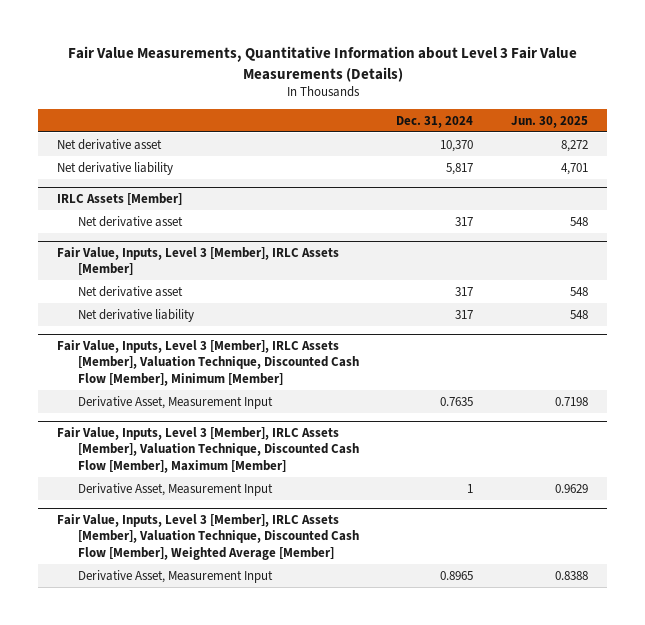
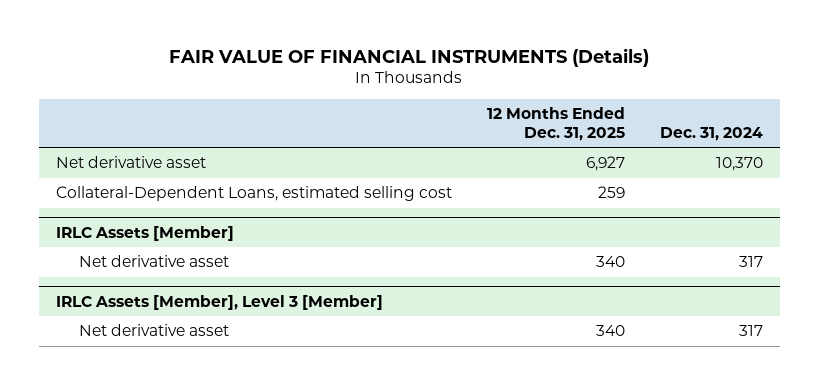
- Fair Value Measurements, Quantitative Information about Level 3 Fair Value Measurements (Details)
+ FAIR VALUE OF FINANCIAL INSTRUMENTS (Details)
- | Dec. 31, 2024 | Jun. 30, 2025
+ | 12 Months Ended Dec. 31, 2025 | Dec. 31, 2024
- Net derivative liability | 5,817 | 4,701
+ Collateral-Dependent Loans, estimated selling cost | 259 |
- Fair Value, Inputs, Level 3 [Member], IRLC Assets [Member]
+ IRLC Assets [Member], Level 3 [Member]
- Net derivative liability | 317 | 548
- Fair Value, Inputs, Level 3 [Member], IRLC Assets [Member], Valuation Technique, Discounted Cash Flow [Member], Minimum [Member]
- Derivative Asset, Measurement Input | 0.7635 | 0.7198
- Fair Value, Inputs, Level 3 [Member], IRLC Assets [Member], Valuation Technique, Discounted Cash Flow [Member], Maximum [Member]
- Derivative Asset, Measurement Input | 1 | 0.9629
- Fair Value, Inputs, Level 3 [Member], IRLC Assets [Member], Valuation Technique, Discounted Cash Flow [Member], Weighted Average [Member]
- Derivative Asset, Measurement Input | 0.8965 | 0.8388

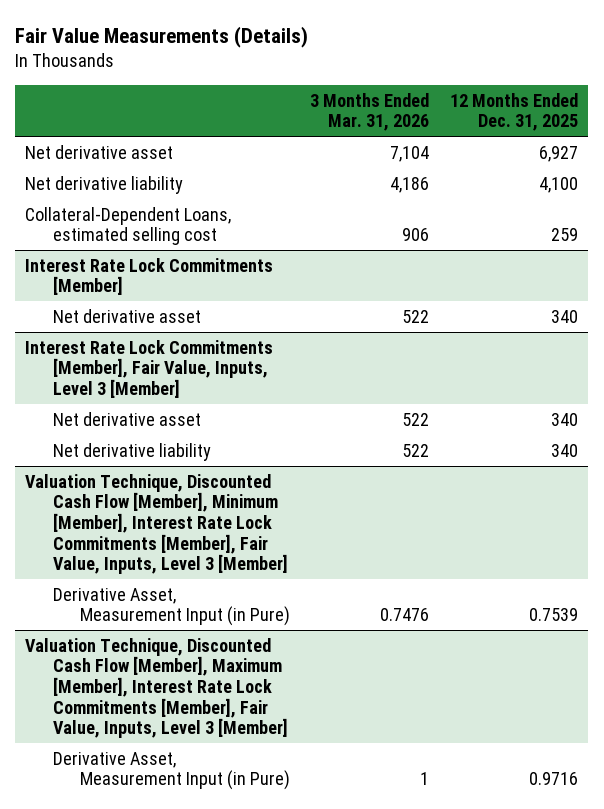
- FAIR VALUE OF FINANCIAL INSTRUMENTS (Details)
+ Fair Value Measurements (Details)
- | 12 Months Ended Dec. 31, 2025 | Dec. 31, 2024
+ | 3 Months Ended Mar. 31, 2026 | 12 Months Ended Dec. 31, 2025
+ Net derivative liability | 4,186 | 4,100
- IRLC Assets [Member]
+ Interest Rate Lock Commitments [Member]
- IRLC Assets [Member], Level 3 [Member]
+ Interest Rate Lock Commitments [Member], Fair Value, Inputs, Level 3 [Member]
+ Net derivative liability | 522 | 340
+ Valuation Technique, Discounted Cash Flow [Member], Minimum [Member], Interest Rate Lock Commitments [Member], Fair Value, Inputs, Level 3 [Member]
+ Derivative Asset, Measurement Input (in Pure) | 0.7476 | 0.7539
+ Valuation Technique, Discounted Cash Flow [Member], Maximum [Member], Interest Rate Lock Commitments [Member], Fair Value, Inputs, Level 3 [Member]
+ Derivative Asset, Measurement Input (in Pure) | 1 | 0.9716

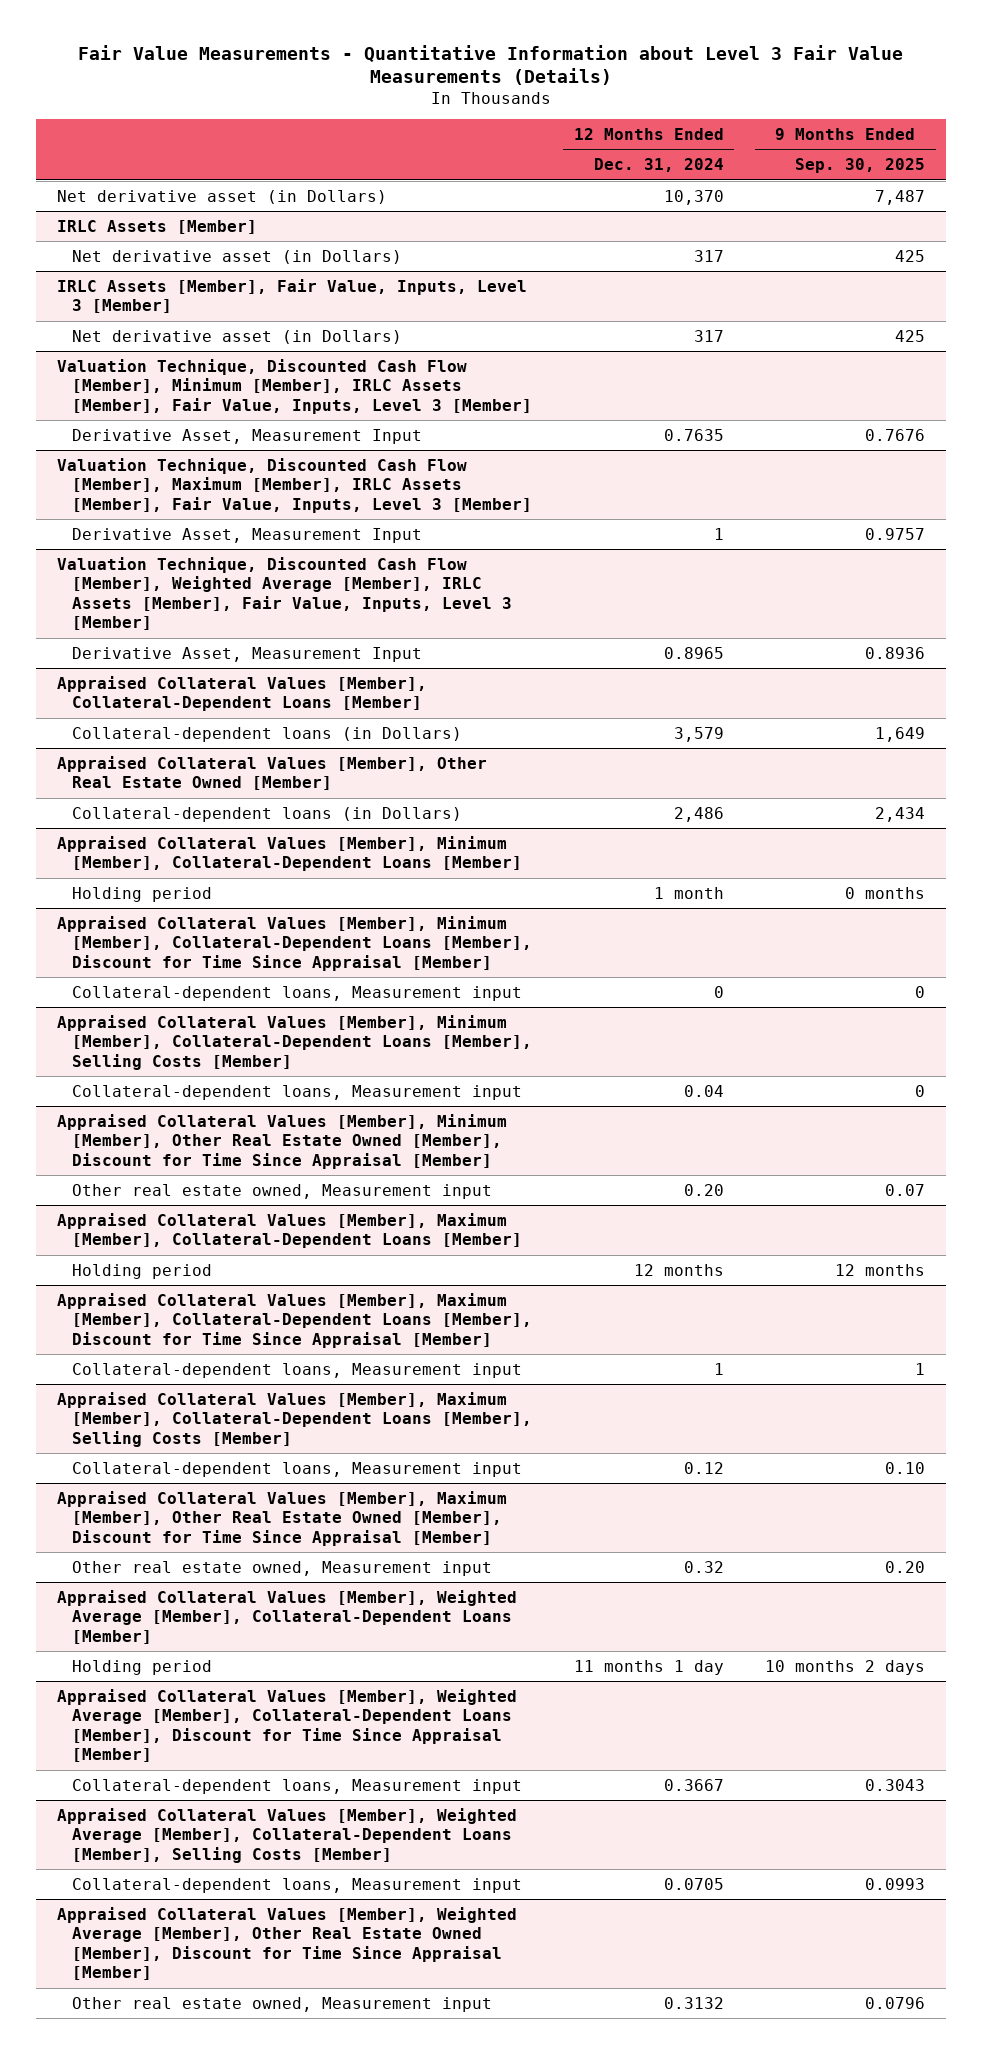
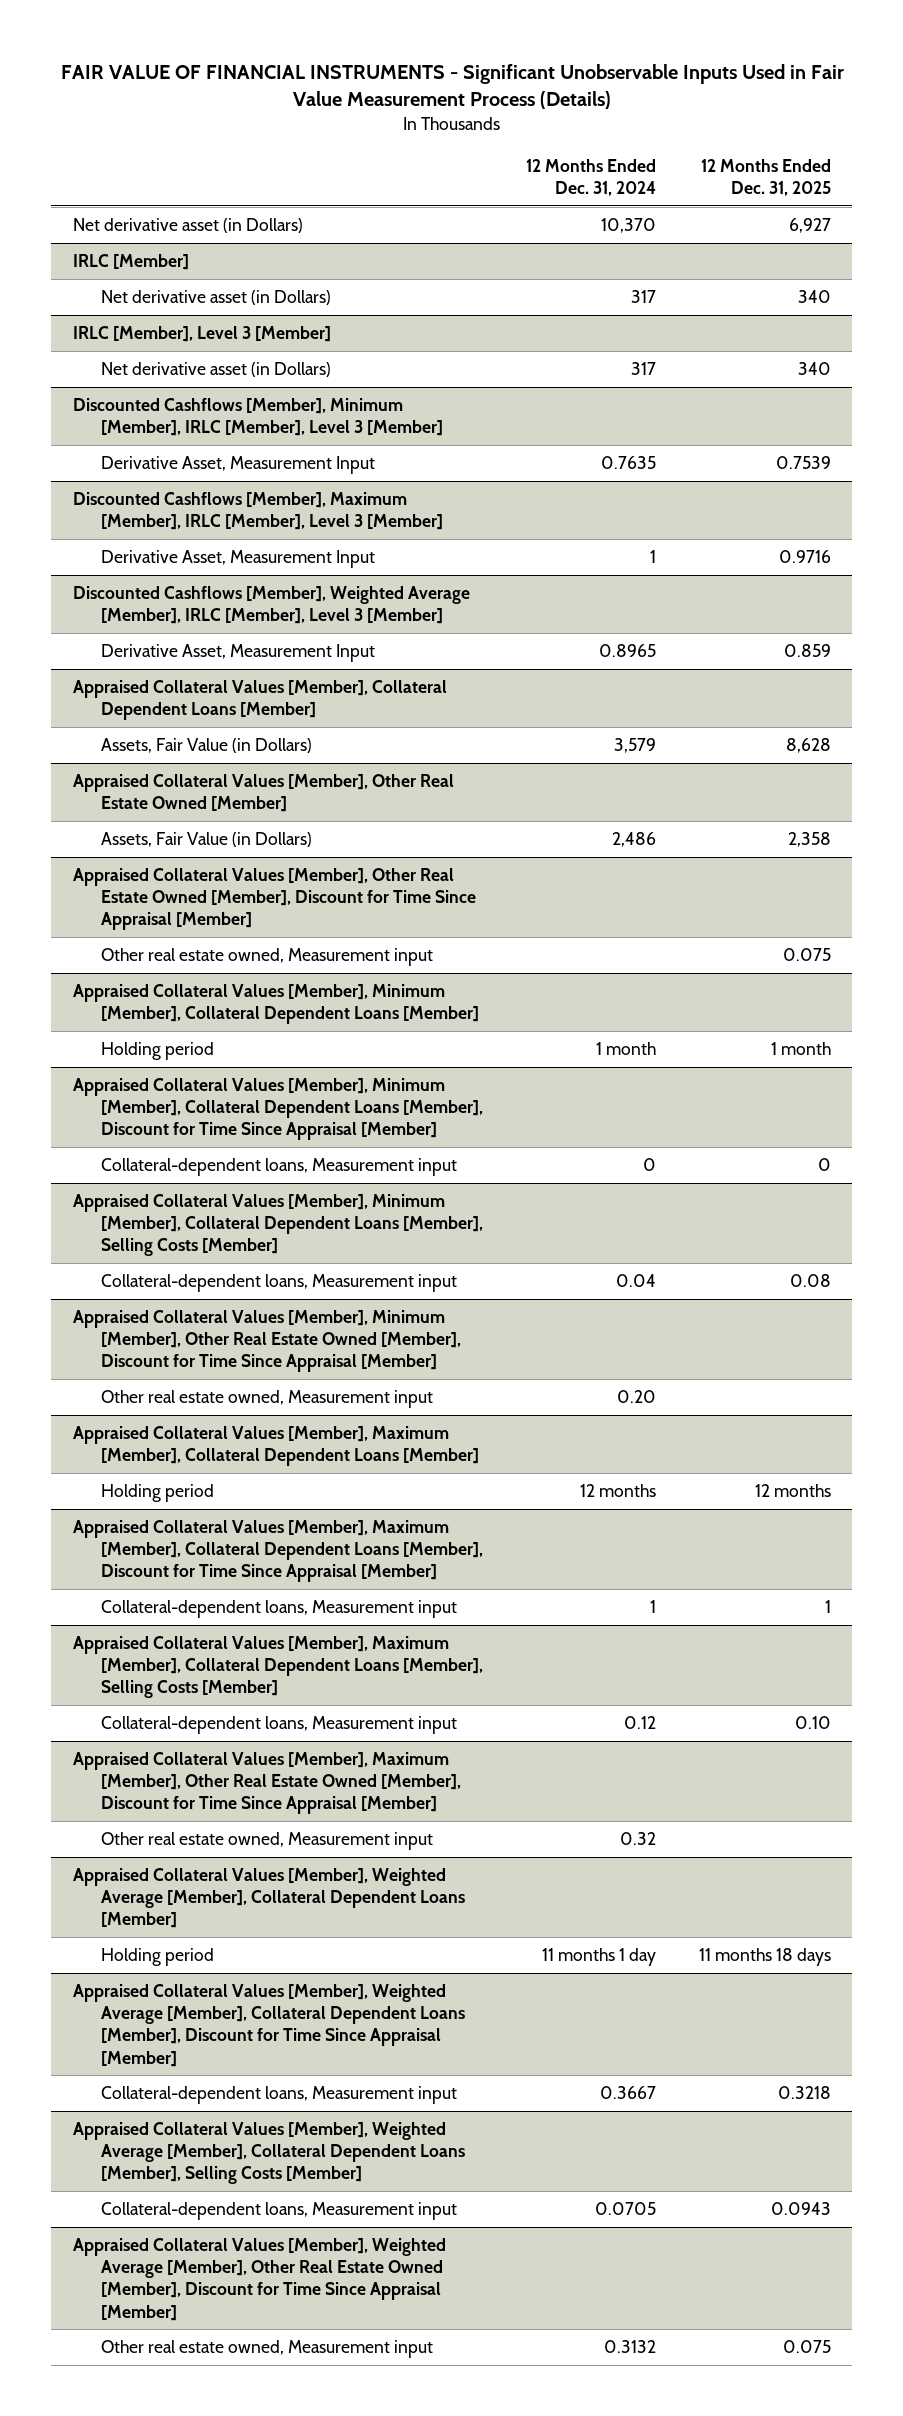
- Fair Value Measurements - Quantitative Information about Level 3 Fair Value Measurements (Details)
+ FAIR VALUE OF FINANCIAL INSTRUMENTS - Significant Unobservable Inputs Used in Fair Value Measurement Process (Details)
- | 12 Months Ended Dec. 31, 2024 | 9 Months Ended Sep. 30, 2025
+ | 12 Months Ended Dec. 31, 2024 | 12 Months Ended Dec. 31, 2025
- IRLC Assets [Member]
+ IRLC [Member]
- IRLC Assets [Member], Fair Value, Inputs, Level 3 [Member]
+ IRLC [Member], Level 3 [Member]
- Valuation Technique, Discounted Cash Flow [Member], Minimum [Member], IRLC Assets [Member], Fair Value, Inputs, Level 3 [Member]
+ Discounted Cashflows [Member], Minimum [Member], IRLC [Member], Level 3 [Member]
- Valuation Technique, Discounted Cash Flow [Member], Maximum [Member], IRLC Assets [Member], Fair Value, Inputs, Level 3 [Member]
+ Discounted Cashflows [Member], Maximum [Member], IRLC [Member], Level 3 [Member]
- Valuation Technique, Discounted Cash Flow [Member], Weighted Average [Member], IRLC Assets [Member], Fair Value, Inputs, Level 3 [Member]
+ Discounted Cashflows [Member], Weighted Average [Member], IRLC [Member], Level 3 [Member]
- Appraised Collateral Values [Member], Collateral-Dependent Loans [Member]
- Collateral-dependent loans (in Dollars) | 3,579 | 1,649
+ Appraised Collateral Values [Member], Collateral Dependent Loans [Member]
+ Assets, Fair Value (in Dollars) | 3,579 | 8,628
@ Appraised Collateral Values [Member], Other Real Estate Owned [Member]
- Collateral-dependent loans (in Dollars) | 2,486 | 2,434
- Appraised Collateral Values [Member], Minimum [Member], Collateral-Dependent Loans [Member]
@ Appraised Collateral Values [Member], Other Real Estate Owned [Member]
+ Assets, Fair Value (in Dollars) | 2,486 | 2,358
+ Appraised Collateral Values [Member], Other Real Estate Owned [Member], Discount for Time Since Appraisal [Member]
+ Other real estate owned, Measurement input | | 0.075
+ Appraised Collateral Values [Member], Minimum [Member], Collateral Dependent Loans [Member]
- Appraised Collateral Values [Member], Minimum [Member], Collateral-Dependent Loans [Member], Discount for Time Since Appraisal [Member]
+ Appraised Collateral Values [Member], Minimum [Member], Collateral Dependent Loans [Member], Discount for Time Since Appraisal [Member]
- Appraised Collateral Values [Member], Minimum [Member], Collateral-Dependent Loans [Member], Selling Costs [Member]
+ Appraised Collateral Values [Member], Minimum [Member], Collateral Dependent Loans [Member], Selling Costs [Member]
- Appraised Collateral Values [Member], Maximum [Member], Collateral-Dependent Loans [Member]
+ Appraised Collateral Values [Member], Maximum [Member], Collateral Dependent Loans [Member]
- Appraised Collateral Values [Member], Maximum [Member], Collateral-Dependent Loans [Member], Discount for Time Since Appraisal [Member]
+ Appraised Collateral Values [Member], Maximum [Member], Collateral Dependent Loans [Member], Discount for Time Since Appraisal [Member]
- Appraised Collateral Values [Member], Maximum [Member], Collateral-Dependent Loans [Member], Selling Costs [Member]
+ Appraised Collateral Values [Member], Maximum [Member], Collateral Dependent Loans [Member], Selling Costs [Member]
- Appraised Collateral Values [Member], Weighted Average [Member], Collateral-Dependent Loans [Member]
+ Appraised Collateral Values [Member], Weighted Average [Member], Collateral Dependent Loans [Member]
- Appraised Collateral Values [Member], Weighted Average [Member], Collateral-Dependent Loans [Member], Discount for Time Since Appraisal [Member]
+ Appraised Collateral Values [Member], Weighted Average [Member], Collateral Dependent Loans [Member], Discount for Time Since Appraisal [Member]
- Appraised Collateral Values [Member], Weighted Average [Member], Collateral-Dependent Loans [Member], Selling Costs [Member]
+ Appraised Collateral Values [Member], Weighted Average [Member], Collateral Dependent Loans [Member], Selling Costs [Member]

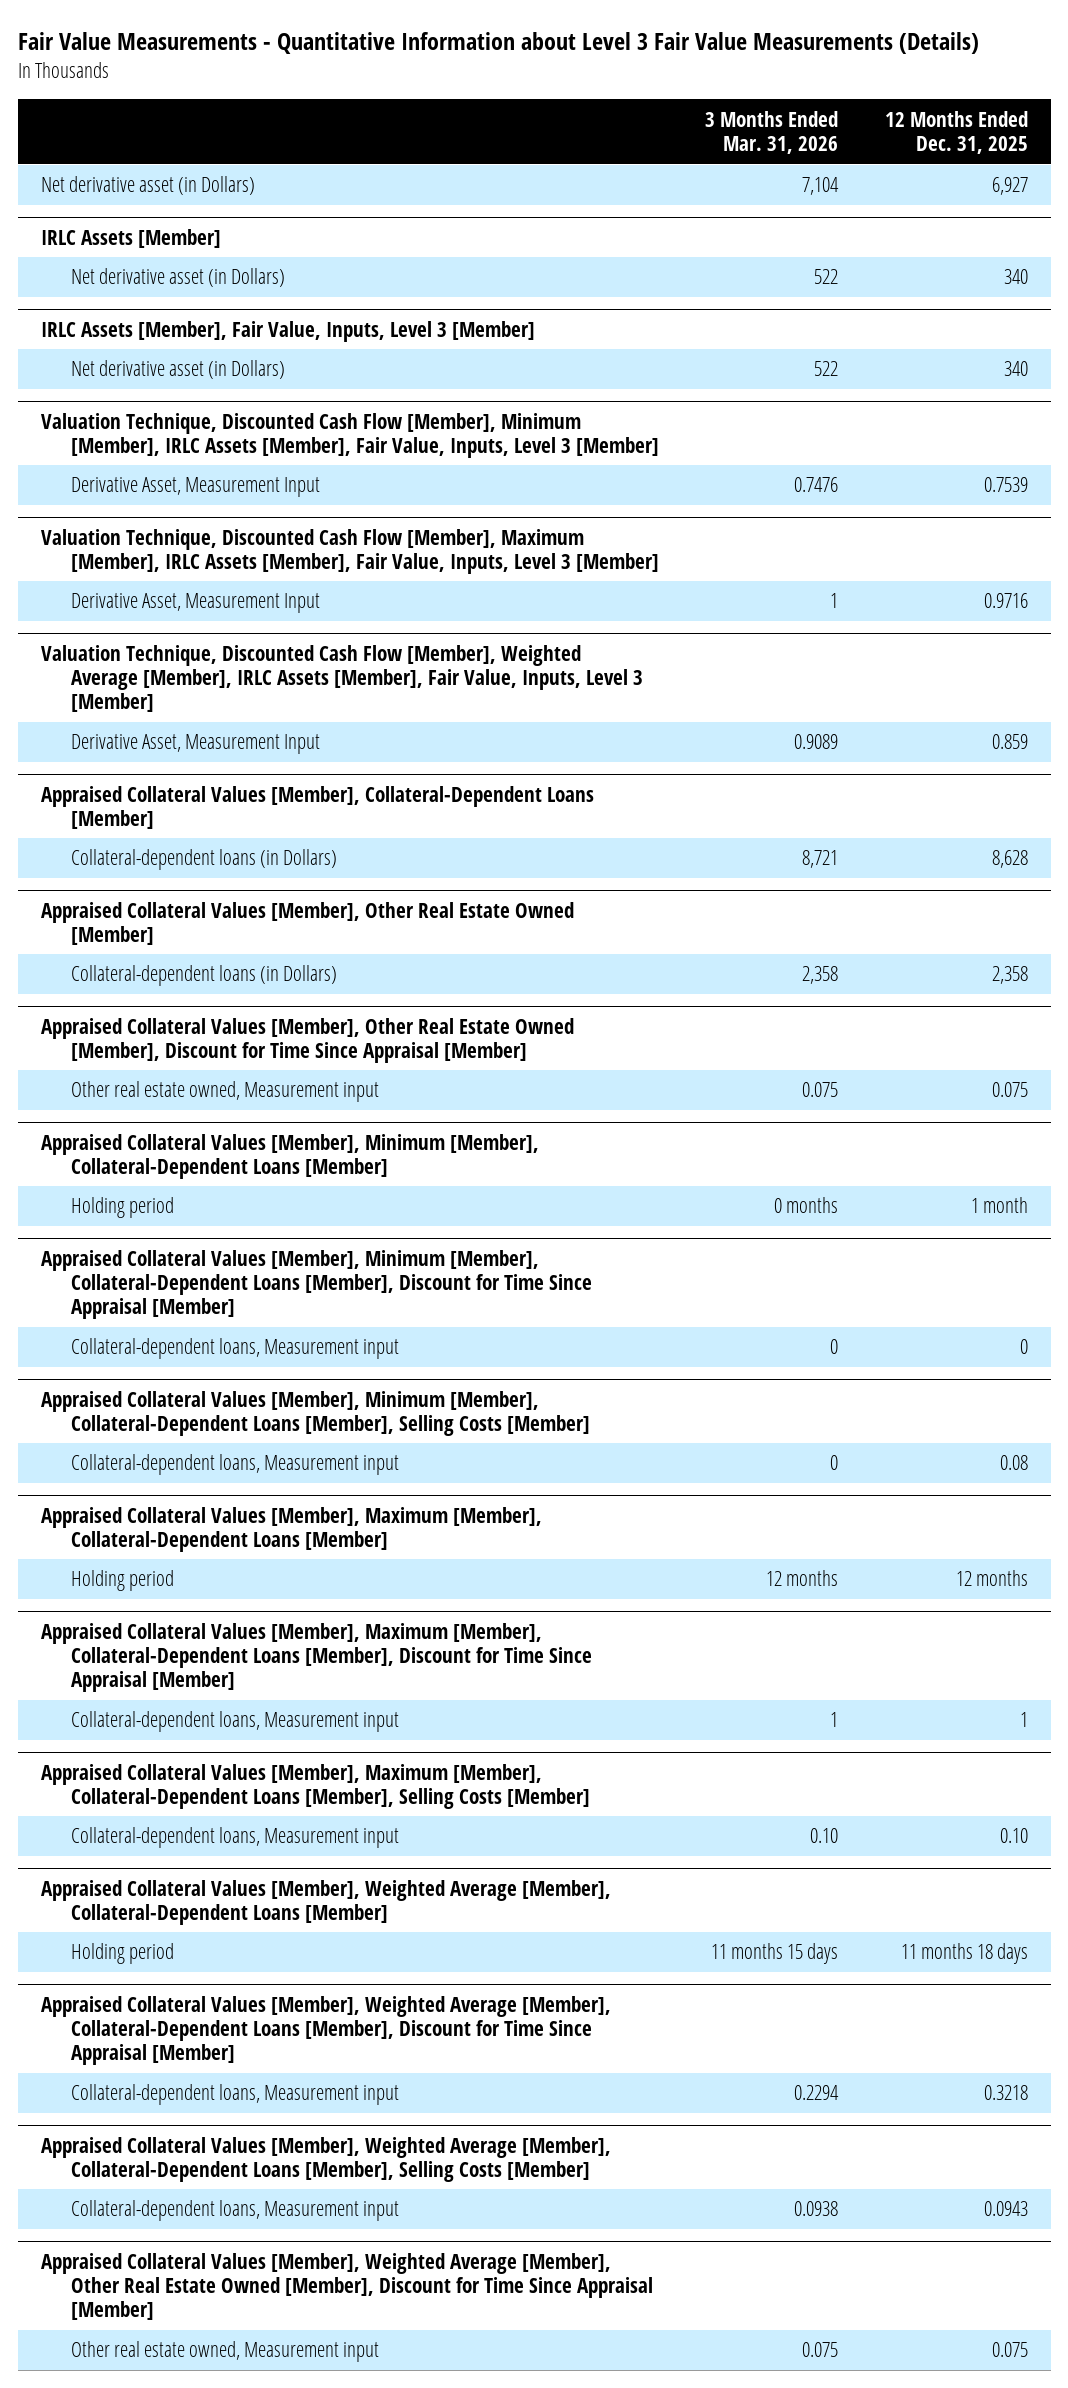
- FAIR VALUE OF FINANCIAL INSTRUMENTS - Significant Unobservable Inputs Used in Fair Value Measurement Process (Details)
+ Fair Value Measurements - Quantitative Information about Level 3 Fair Value Measurements (Details)
- | 12 Months Ended Dec. 31, 2024 | 12 Months Ended Dec. 31, 2025
+ | 3 Months Ended Mar. 31, 2026 | 12 Months Ended Dec. 31, 2025
- IRLC [Member]
+ IRLC Assets [Member]
- IRLC [Member], Level 3 [Member]
+ IRLC Assets [Member], Fair Value, Inputs, Level 3 [Member]
- Discounted Cashflows [Member], Minimum [Member], IRLC [Member], Level 3 [Member]
+ Valuation Technique, Discounted Cash Flow [Member], Minimum [Member], IRLC Assets [Member], Fair Value, Inputs, Level 3 [Member]
- Discounted Cashflows [Member], Maximum [Member], IRLC [Member], Level 3 [Member]
+ Valuation Technique, Discounted Cash Flow [Member], Maximum [Member], IRLC Assets [Member], Fair Value, Inputs, Level 3 [Member]
- Discounted Cashflows [Member], Weighted Average [Member], IRLC [Member], Level 3 [Member]
+ Valuation Technique, Discounted Cash Flow [Member], Weighted Average [Member], IRLC Assets [Member], Fair Value, Inputs, Level 3 [Member]
- Appraised Collateral Values [Member], Collateral Dependent Loans [Member]
- Assets, Fair Value (in Dollars) | 3,579 | 8,628
+ Appraised Collateral Values [Member], Collateral-Dependent Loans [Member]
+ Collateral-dependent loans (in Dollars) | 8,721 | 8,628
@ Appraised Collateral Values [Member], Other Real Estate Owned [Member]
- Assets, Fair Value (in Dollars) | 2,486 | 2,358
+ Collateral-dependent loans (in Dollars) | 2,358 | 2,358
- Appraised Collateral Values [Member], Minimum [Member], Collateral Dependent Loans [Member]
+ Appraised Collateral Values [Member], Minimum [Member], Collateral-Dependent Loans [Member]
- Appraised Collateral Values [Member], Minimum [Member], Collateral Dependent Loans [Member], Discount for Time Since Appraisal [Member]
+ Appraised Collateral Values [Member], Minimum [Member], Collateral-Dependent Loans [Member], Discount for Time Since Appraisal [Member]
- Appraised Collateral Values [Member], Minimum [Member], Collateral Dependent Loans [Member], Selling Costs [Member]
+ Appraised Collateral Values [Member], Minimum [Member], Collateral-Dependent Loans [Member], Selling Costs [Member]
- Appraised Collateral Values [Member], Minimum [Member], Other Real Estate Owned [Member], Discount for Time Since Appraisal [Member]
- Other real estate owned, Measurement input | 0.20 |
- Appraised Collateral Values [Member], Maximum [Member], Collateral Dependent Loans [Member]
+ Appraised Collateral Values [Member], Maximum [Member], Collateral-Dependent Loans [Member]
- Appraised Collateral Values [Member], Maximum [Member], Collateral Dependent Loans [Member], Discount for Time Since Appraisal [Member]
+ Appraised Collateral Values [Member], Maximum [Member], Collateral-Dependent Loans [Member], Discount for Time Since Appraisal [Member]
- Appraised Collateral Values [Member], Maximum [Member], Collateral Dependent Loans [Member], Selling Costs [Member]
+ Appraised Collateral Values [Member], Maximum [Member], Collateral-Dependent Loans [Member], Selling Costs [Member]
- Appraised Collateral Values [Member], Maximum [Member], Other Real Estate Owned [Member], Discount for Time Since Appraisal [Member]
- Other real estate owned, Measurement input | 0.32 |
- Appraised Collateral Values [Member], Weighted Average [Member], Collateral Dependent Loans [Member]
+ Appraised Collateral Values [Member], Weighted Average [Member], Collateral-Dependent Loans [Member]
- Appraised Collateral Values [Member], Weighted Average [Member], Collateral Dependent Loans [Member], Discount for Time Since Appraisal [Member]
+ Appraised Collateral Values [Member], Weighted Average [Member], Collateral-Dependent Loans [Member], Discount for Time Since Appraisal [Member]
- Appraised Collateral Values [Member], Weighted Average [Member], Collateral Dependent Loans [Member], Selling Costs [Member]
+ Appraised Collateral Values [Member], Weighted Average [Member], Collateral-Dependent Loans [Member], Selling Costs [Member]

